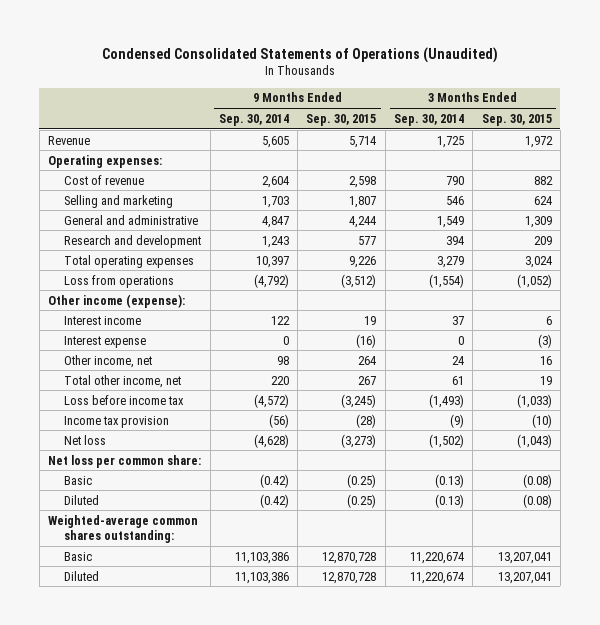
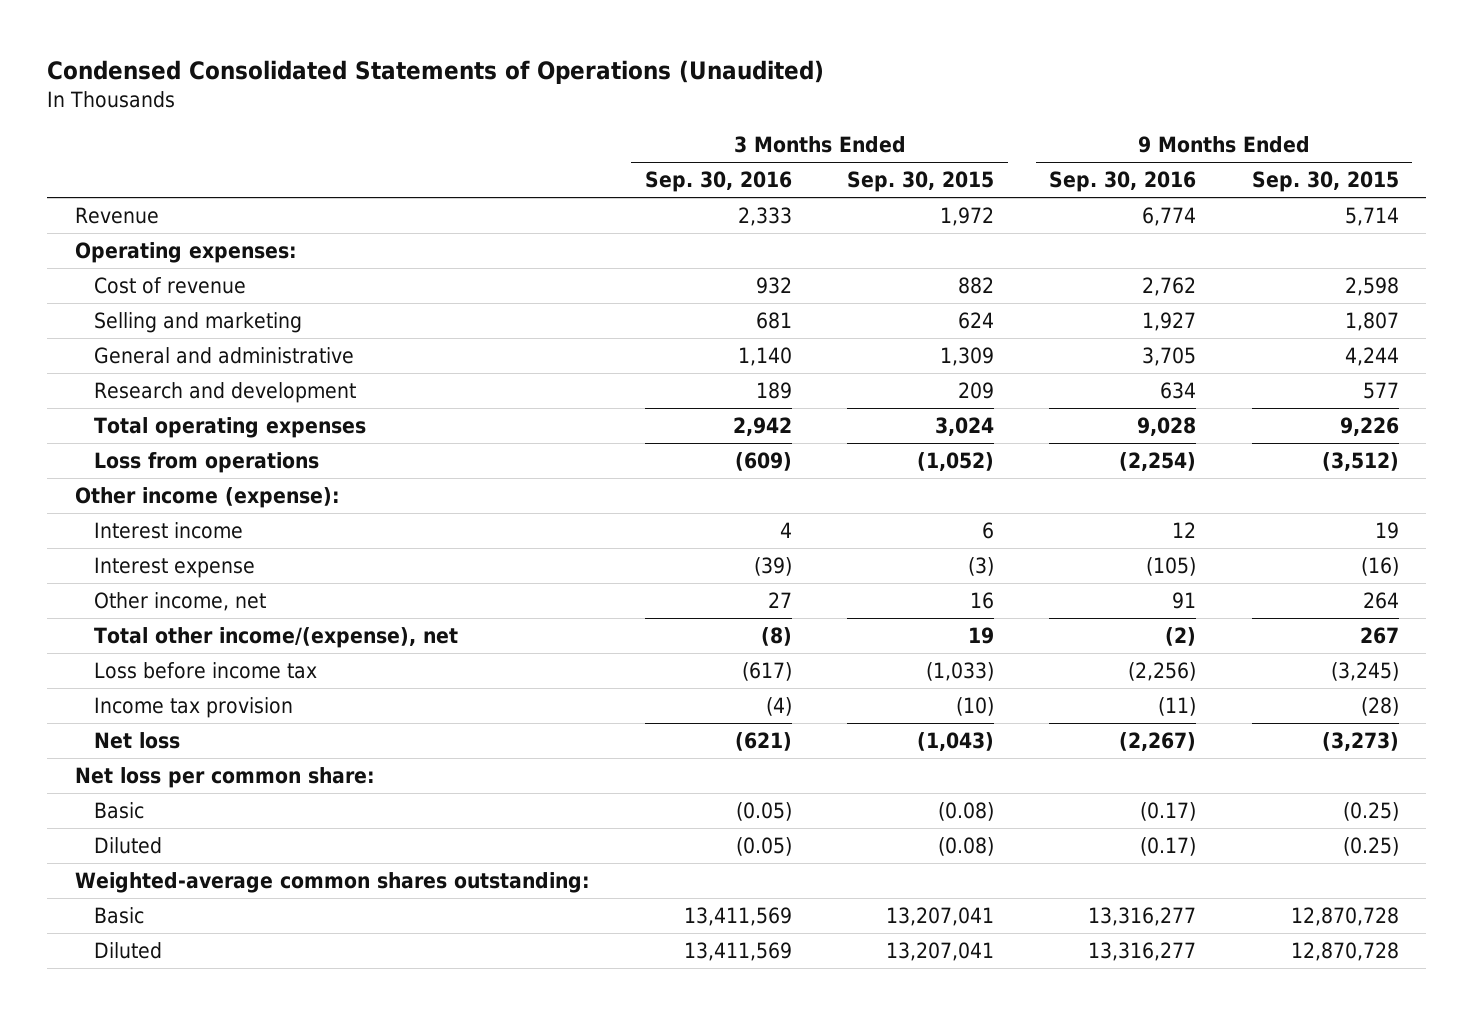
- | 9 Months Ended Sep. 30, 2014 | 9 Months Ended Sep. 30, 2015 | 3 Months Ended Sep. 30, 2014 | 3 Months Ended Sep. 30, 2015
+ | 3 Months Ended Sep. 30, 2016 | 3 Months Ended Sep. 30, 2015 | 9 Months Ended Sep. 30, 2016 | 9 Months Ended Sep. 30, 2015
- Total other income, net | 220 | 267 | 61 | 19
+ Total other income/(expense), net | (8) | 19 | (2) | 267

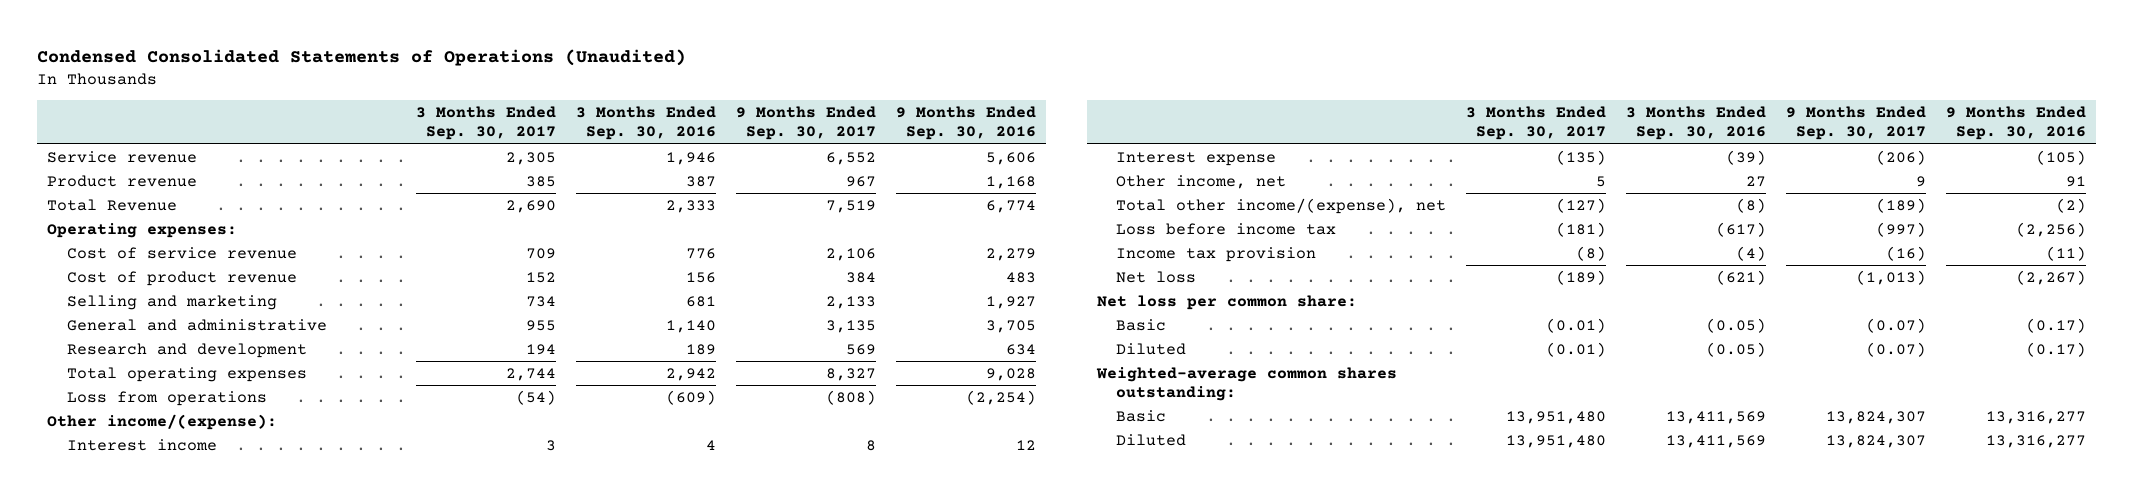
- | 3 Months Ended Sep. 30, 2016 | 3 Months Ended Sep. 30, 2015 | 9 Months Ended Sep. 30, 2016 | 9 Months Ended Sep. 30, 2015
+ | 3 Months Ended Sep. 30, 2017 | 3 Months Ended Sep. 30, 2016 | 9 Months Ended Sep. 30, 2017 | 9 Months Ended Sep. 30, 2016
- Revenue | 2,333 | 1,972 | 6,774 | 5,714
+ Service revenue | 2,305 | 1,946 | 6,552 | 5,606
+ Product revenue | 385 | 387 | 967 | 1,168
+ Total Revenue | 2,690 | 2,333 | 7,519 | 6,774
- Cost of revenue | 932 | 882 | 2,762 | 2,598
+ Cost of service revenue | 709 | 776 | 2,106 | 2,279
+ Cost of product revenue | 152 | 156 | 384 | 483
- Other income (expense):
+ Other income/(expense):

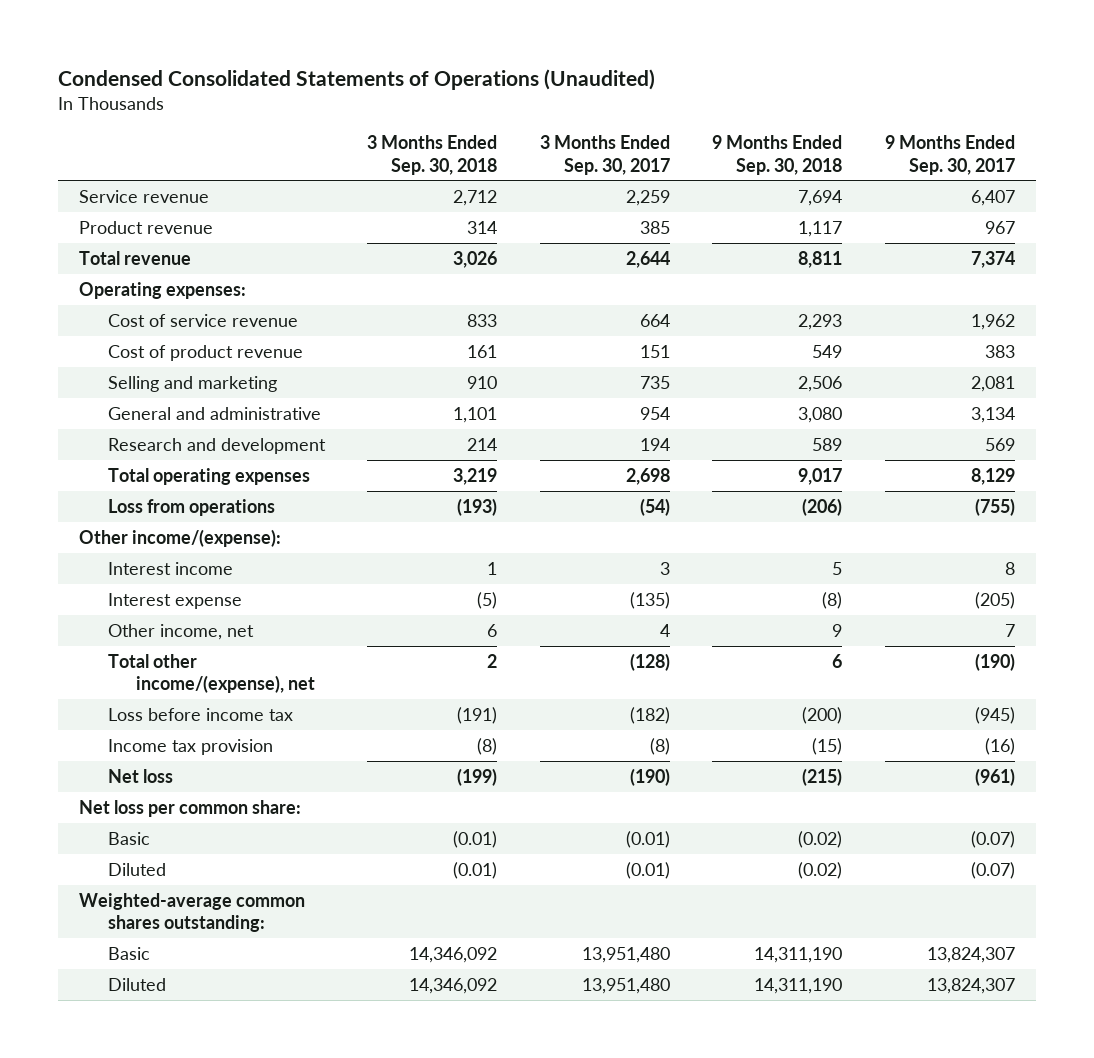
- | 3 Months Ended Sep. 30, 2017 | 3 Months Ended Sep. 30, 2016 | 9 Months Ended Sep. 30, 2017 | 9 Months Ended Sep. 30, 2016
+ | 3 Months Ended Sep. 30, 2018 | 3 Months Ended Sep. 30, 2017 | 9 Months Ended Sep. 30, 2018 | 9 Months Ended Sep. 30, 2017
- Service revenue | 2,305 | 1,946 | 6,552 | 5,606
+ Service revenue | 2,712 | 2,259 | 7,694 | 6,407
- Total Revenue | 2,690 | 2,333 | 7,519 | 6,774
+ Total revenue | 3,026 | 2,644 | 8,811 | 7,374
- Cost of service revenue | 709 | 776 | 2,106 | 2,279
- Cost of product revenue | 152 | 156 | 384 | 483
- Selling and marketing | 734 | 681 | 2,133 | 1,927
- General and administrative | 955 | 1,140 | 3,135 | 3,705
+ Cost of service revenue | 833 | 664 | 2,293 | 1,962
+ Cost of product revenue | 161 | 151 | 549 | 383
+ Selling and marketing | 910 | 735 | 2,506 | 2,081
+ General and administrative | 1,101 | 954 | 3,080 | 3,134
- Total operating expenses | 2,744 | 2,942 | 8,327 | 9,028
- Loss from operations | (54) | (609) | (808) | (2,254)
+ Total operating expenses | 3,219 | 2,698 | 9,017 | 8,129
+ Loss from operations | (193) | (54) | (206) | (755)
- Interest expense | (135) | (39) | (206) | (105)
- Other income, net | 5 | 27 | 9 | 91
- Total other income/(expense), net | (127) | (8) | (189) | (2)
- Loss before income tax | (181) | (617) | (997) | (2,256)
+ Interest expense | (5) | (135) | (8) | (205)
+ Other income, net | 6 | 4 | 9 | 7
+ Total other income/(expense), net | 2 | (128) | 6 | (190)
+ Loss before income tax | (191) | (182) | (200) | (945)
- Net loss | (189) | (621) | (1,013) | (2,267)
+ Net loss | (199) | (190) | (215) | (961)

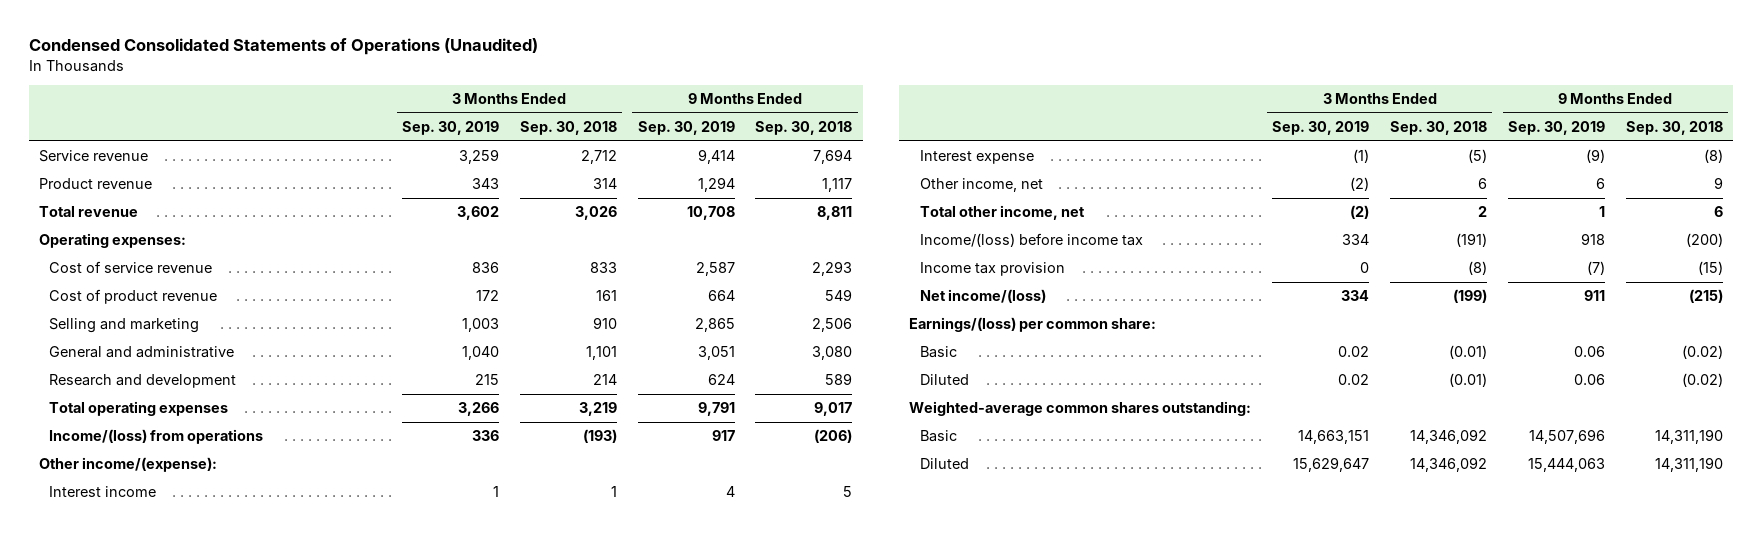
- | 3 Months Ended Sep. 30, 2018 | 3 Months Ended Sep. 30, 2017 | 9 Months Ended Sep. 30, 2018 | 9 Months Ended Sep. 30, 2017
+ | 3 Months Ended Sep. 30, 2019 | 3 Months Ended Sep. 30, 2018 | 9 Months Ended Sep. 30, 2019 | 9 Months Ended Sep. 30, 2018
- Loss from operations | (193) | (54) | (206) | (755)
+ Income/(loss) from operations | 336 | (193) | 917 | (206)
- Total other income/(expense), net | 2 | (128) | 6 | (190)
- Loss before income tax | (191) | (182) | (200) | (945)
+ Total other income, net | (2) | 2 | 1 | 6
+ Income/(loss) before income tax | 334 | (191) | 918 | (200)
- Net loss | (199) | (190) | (215) | (961)
- Net loss per common share:
+ Net income/(loss) | 334 | (199) | 911 | (215)
+ Earnings/(loss) per common share:

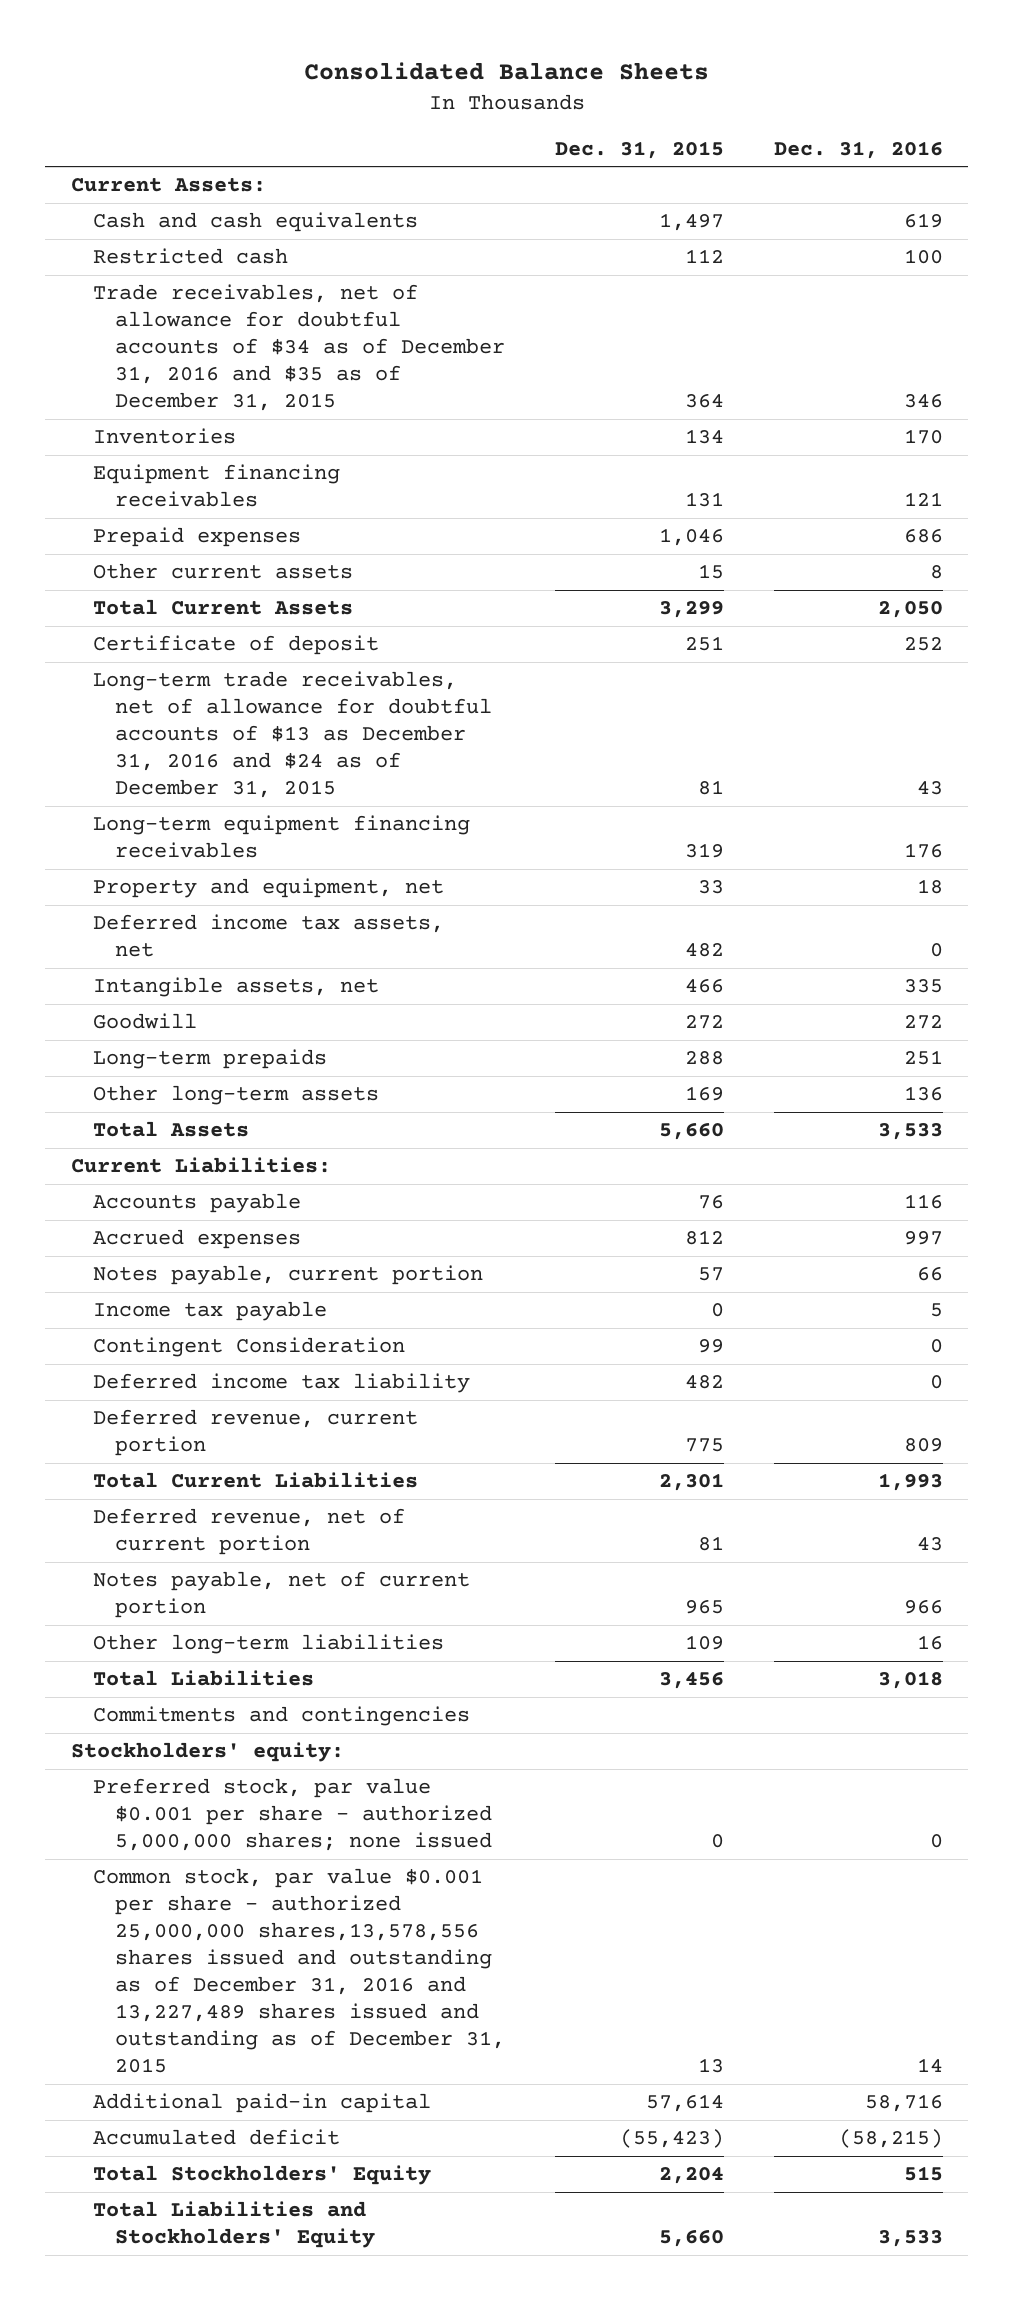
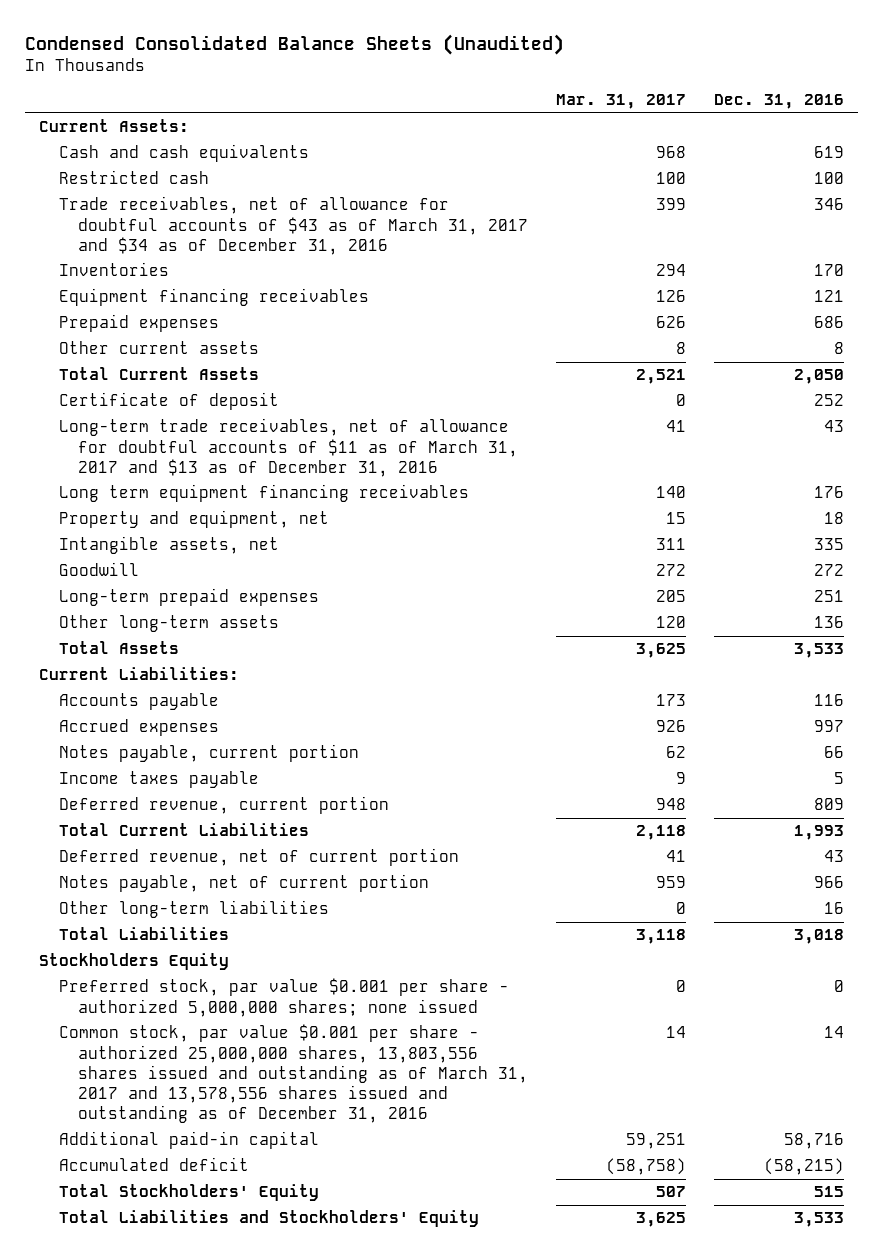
- Consolidated Balance Sheets
+ Condensed Consolidated Balance Sheets (Unaudited)
- | Dec. 31, 2015 | Dec. 31, 2016
+ | Mar. 31, 2017 | Dec. 31, 2016
- Trade receivables, net of allowance for doubtful accounts of $34 as of December 31, 2016 and $35 as of December 31, 2015 | 364 | 346
+ Trade receivables, net of allowance for doubtful accounts of $43 as of March 31, 2017 and $34 as of December 31, 2016 | 399 | 346
- Long-term trade receivables, net of allowance for doubtful accounts of $13 as December 31, 2016 and $24 as of December 31, 2015 | 81 | 43
- Long-term equipment financing receivables | 319 | 176
+ Long-term trade receivables, net of allowance for doubtful accounts of $11 as of March 31, 2017 and $13 as of December 31, 2016 | 41 | 43
+ Long term equipment financing receivables | 140 | 176
- Deferred income tax assets, net | 482 | 0
- Long-term prepaids | 288 | 251
+ Long-term prepaid expenses | 205 | 251
- Income tax payable | 0 | 5
- Contingent Consideration | 99 | 0
- Deferred income tax liability | 482 | 0
+ Income taxes payable | 9 | 5
- Commitments and contingencies
- Stockholders' equity:
+ Stockholders Equity
- Common stock, par value $0.001 per share - authorized 25,000,000 shares,13,578,556 shares issued and outstanding as of December 31, 2016 and 13,227,489 shares issued and outstanding as of December 31, 2015 | 13 | 14
+ Common stock, par value $0.001 per share - authorized 25,000,000 shares, 13,803,556 shares issued and outstanding as of March 31, 2017 and 13,578,556 shares issued and outstanding as of December 31, 2016 | 14 | 14

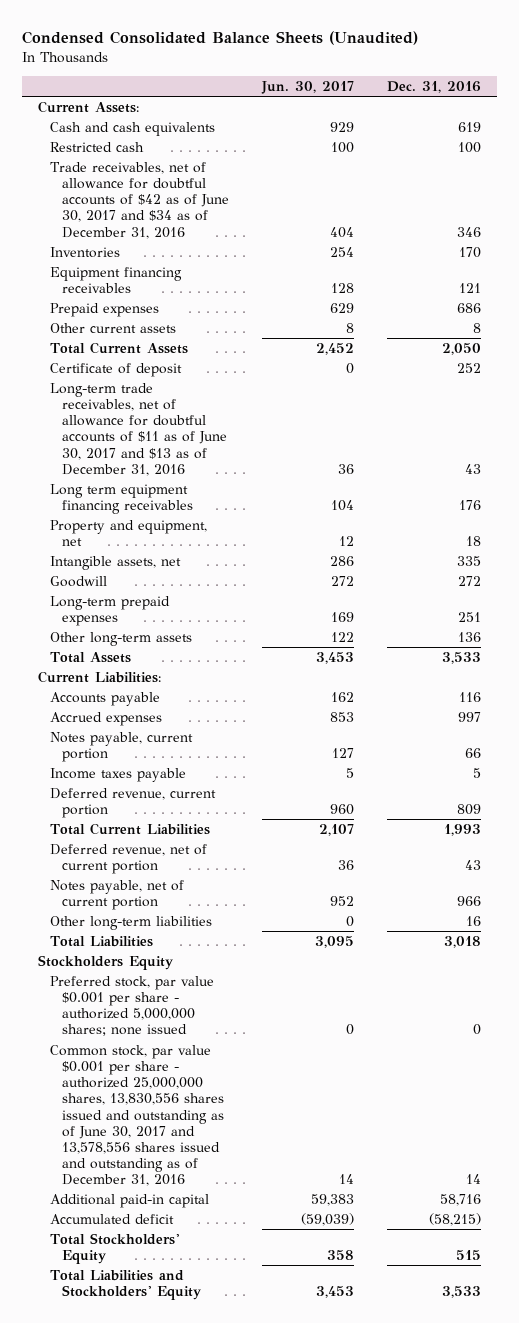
- | Mar. 31, 2017 | Dec. 31, 2016
+ | Jun. 30, 2017 | Dec. 31, 2016
- Trade receivables, net of allowance for doubtful accounts of $43 as of March 31, 2017 and $34 as of December 31, 2016 | 399 | 346
+ Trade receivables, net of allowance for doubtful accounts of $42 as of June 30, 2017 and $34 as of December 31, 2016 | 404 | 346
- Long-term trade receivables, net of allowance for doubtful accounts of $11 as of March 31, 2017 and $13 as of December 31, 2016 | 41 | 43
+ Long-term trade receivables, net of allowance for doubtful accounts of $11 as of June 30, 2017 and $13 as of December 31, 2016 | 36 | 43
- Common stock, par value $0.001 per share - authorized 25,000,000 shares, 13,803,556 shares issued and outstanding as of March 31, 2017 and 13,578,556 shares issued and outstanding as of December 31, 2016 | 14 | 14
+ Common stock, par value $0.001 per share - authorized 25,000,000 shares, 13,830,556 shares issued and outstanding as of June 30, 2017 and 13,578,556 shares issued and outstanding as of December 31, 2016 | 14 | 14

